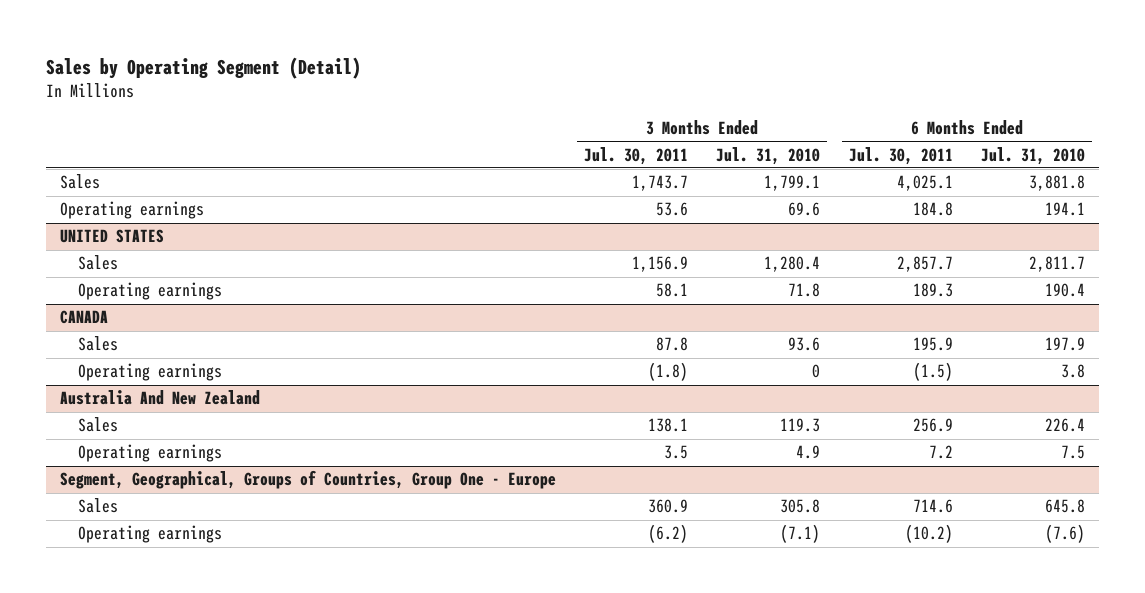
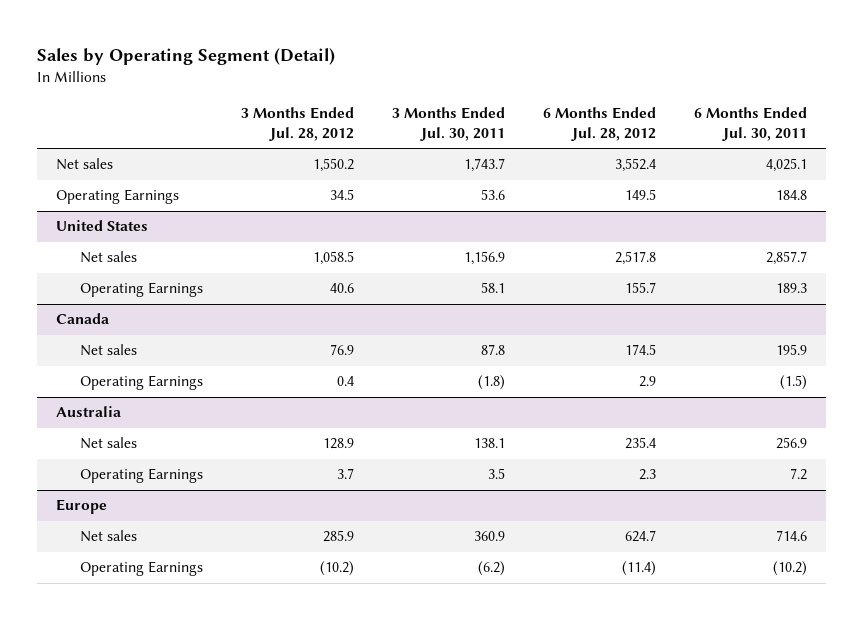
- | 3 Months Ended Jul. 30, 2011 | 3 Months Ended Jul. 31, 2010 | 6 Months Ended Jul. 30, 2011 | 6 Months Ended Jul. 31, 2010
+ | 3 Months Ended Jul. 28, 2012 | 3 Months Ended Jul. 30, 2011 | 6 Months Ended Jul. 28, 2012 | 6 Months Ended Jul. 30, 2011
- Sales | 1,743.7 | 1,799.1 | 4,025.1 | 3,881.8
- Operating earnings | 53.6 | 69.6 | 184.8 | 194.1
- UNITED STATES
- Sales | 1,156.9 | 1,280.4 | 2,857.7 | 2,811.7
- Operating earnings | 58.1 | 71.8 | 189.3 | 190.4
- CANADA
- Sales | 87.8 | 93.6 | 195.9 | 197.9
- Operating earnings | (1.8) | 0 | (1.5) | 3.8
- Australia And New Zealand
- Sales | 138.1 | 119.3 | 256.9 | 226.4
- Operating earnings | 3.5 | 4.9 | 7.2 | 7.5
- Segment, Geographical, Groups of Countries, Group One - Europe
- Sales | 360.9 | 305.8 | 714.6 | 645.8
- Operating earnings | (6.2) | (7.1) | (10.2) | (7.6)
+ Net sales | 1,550.2 | 1,743.7 | 3,552.4 | 4,025.1
+ Operating Earnings | 34.5 | 53.6 | 149.5 | 184.8
+ United States
+ Net sales | 1,058.5 | 1,156.9 | 2,517.8 | 2,857.7
+ Operating Earnings | 40.6 | 58.1 | 155.7 | 189.3
+ Canada
+ Net sales | 76.9 | 87.8 | 174.5 | 195.9
+ Operating Earnings | 0.4 | (1.8) | 2.9 | (1.5)
+ Australia
+ Net sales | 128.9 | 138.1 | 235.4 | 256.9
+ Operating Earnings | 3.7 | 3.5 | 2.3 | 7.2
+ Europe
+ Net sales | 285.9 | 360.9 | 624.7 | 714.6
+ Operating Earnings | (10.2) | (6.2) | (11.4) | (10.2)

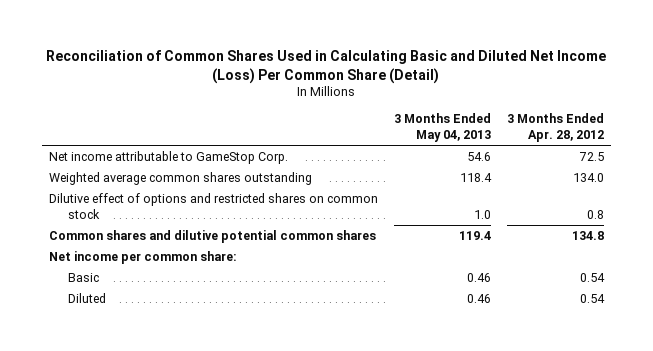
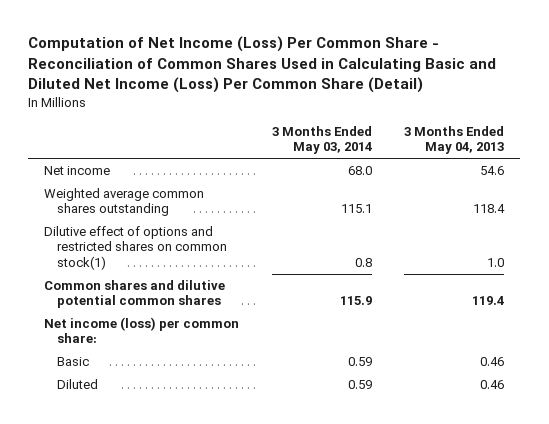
- Reconciliation of Common Shares Used in Calculating Basic and Diluted Net Income (Loss) Per Common Share (Detail)
+ Computation of Net Income (Loss) Per Common Share - Reconciliation of Common Shares Used in Calculating Basic and Diluted Net Income (Loss) Per Common Share (Detail)
- | 3 Months Ended May 04, 2013 | 3 Months Ended Apr. 28, 2012
+ | 3 Months Ended May 03, 2014 | 3 Months Ended May 04, 2013
- Net income attributable to GameStop Corp. | 54.6 | 72.5
+ Net income | 68.0 | 54.6
- Dilutive effect of options and restricted shares on common stock | 1.0 | 0.8
+ Dilutive effect of options and restricted shares on common stock(1) | 0.8 | 1.0
- Net income per common share:
+ Net income (loss) per common share:

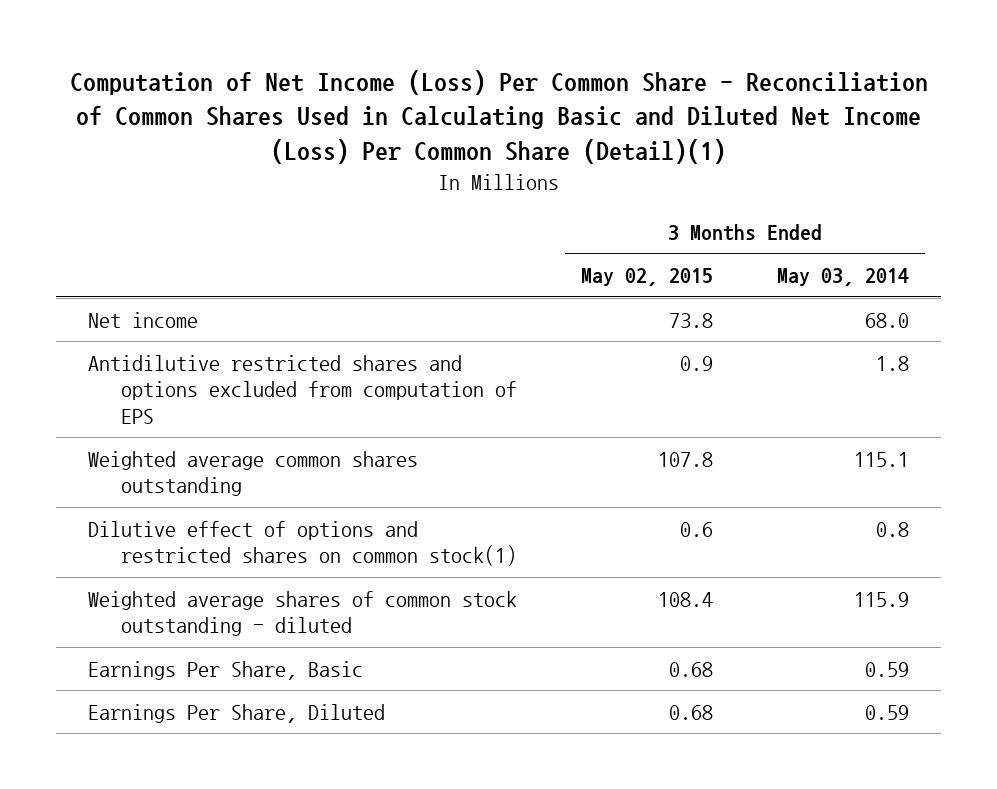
- Computation of Net Income (Loss) Per Common Share - Reconciliation of Common Shares Used in Calculating Basic and Diluted Net Income (Loss) Per Common Share (Detail)
+ Computation of Net Income (Loss) Per Common Share - Reconciliation of Common Shares Used in Calculating Basic and Diluted Net Income (Loss) Per Common Share (Detail)(1)
- | 3 Months Ended May 03, 2014 | 3 Months Ended May 04, 2013
+ | 3 Months Ended May 02, 2015 | 3 Months Ended May 03, 2014
+ Antidilutive restricted shares and options excluded from computation of EPS | 0.9 | 1.8
- Common shares and dilutive potential common shares | 115.9 | 119.4
- Net income (loss) per common share:
- Basic | 0.59 | 0.46
- Diluted | 0.59 | 0.46
+ Weighted average shares of common stock outstanding - diluted | 108.4 | 115.9
+ Earnings Per Share, Basic | 0.68 | 0.59
+ Earnings Per Share, Diluted | 0.68 | 0.59

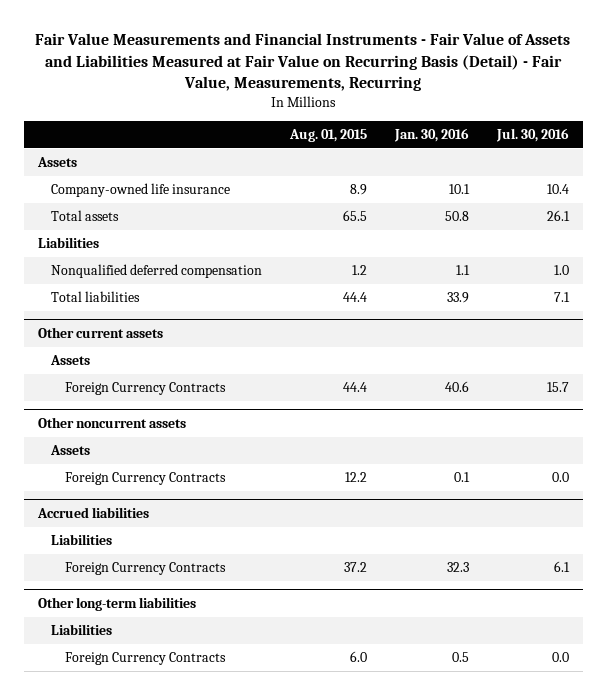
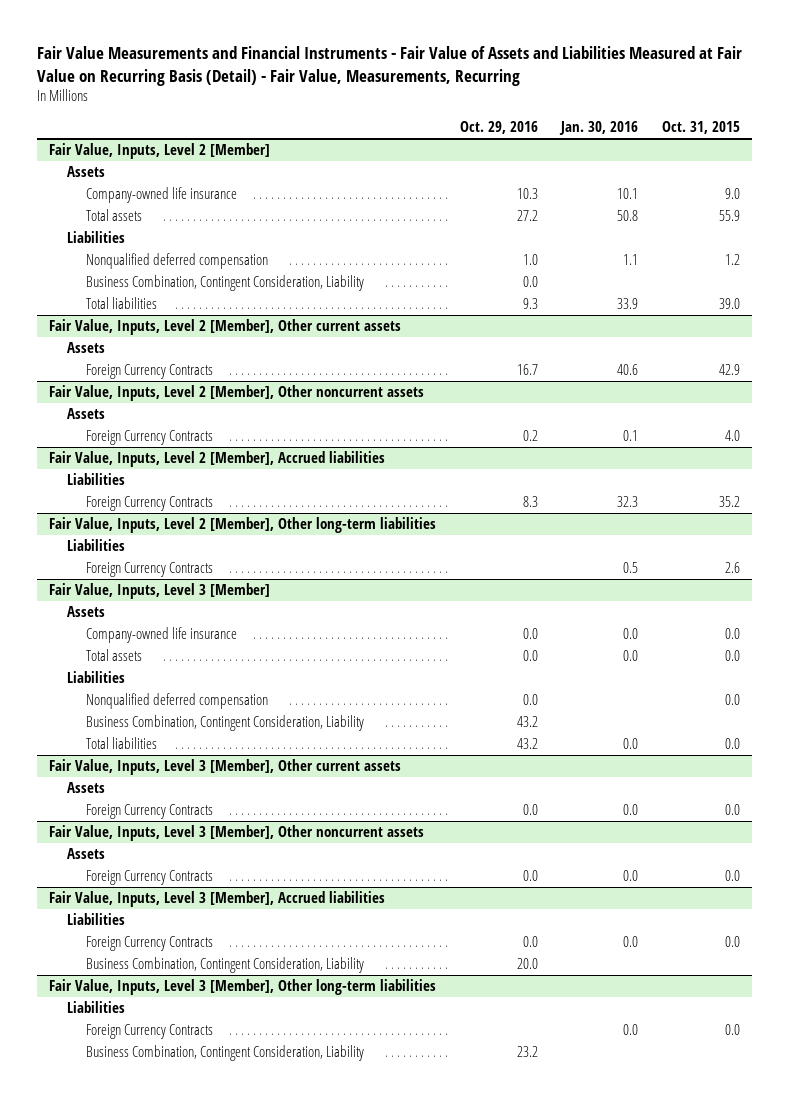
- | Aug. 01, 2015 | Jan. 30, 2016 | Jul. 30, 2016
+ | Oct. 29, 2016 | Jan. 30, 2016 | Oct. 31, 2015
+ Fair Value, Inputs, Level 2 [Member]
+ Business Combination, Contingent Consideration, Liability | 0.0 | |
- Other current assets
+ Fair Value, Inputs, Level 2 [Member], Other current assets
- Other noncurrent assets
+ Fair Value, Inputs, Level 2 [Member], Other noncurrent assets
- Accrued liabilities
+ Fair Value, Inputs, Level 2 [Member], Accrued liabilities
- Other long-term liabilities
+ Fair Value, Inputs, Level 2 [Member], Other long-term liabilities
+ Fair Value, Inputs, Level 3 [Member]
+ Assets
+ Company-owned life insurance | 0.0 | 0.0 | 0.0
+ Total assets | 0.0 | 0.0 | 0.0
+ Liabilities
+ Nonqualified deferred compensation | 0.0 | | 0.0
+ Business Combination, Contingent Consideration, Liability | 43.2 | |
+ Total liabilities | 43.2 | 0.0 | 0.0
+ Fair Value, Inputs, Level 3 [Member], Other current assets
+ Assets
+ Foreign Currency Contracts | 0.0 | 0.0 | 0.0
+ Fair Value, Inputs, Level 3 [Member], Other noncurrent assets
+ Assets
+ Foreign Currency Contracts | 0.0 | 0.0 | 0.0
+ Fair Value, Inputs, Level 3 [Member], Accrued liabilities
+ Liabilities
+ Foreign Currency Contracts | 0.0 | 0.0 | 0.0
+ Business Combination, Contingent Consideration, Liability | 20.0 | |
+ Fair Value, Inputs, Level 3 [Member], Other long-term liabilities
+ Liabilities
+ Foreign Currency Contracts | | 0.0 | 0.0
+ Business Combination, Contingent Consideration, Liability | 23.2 | |

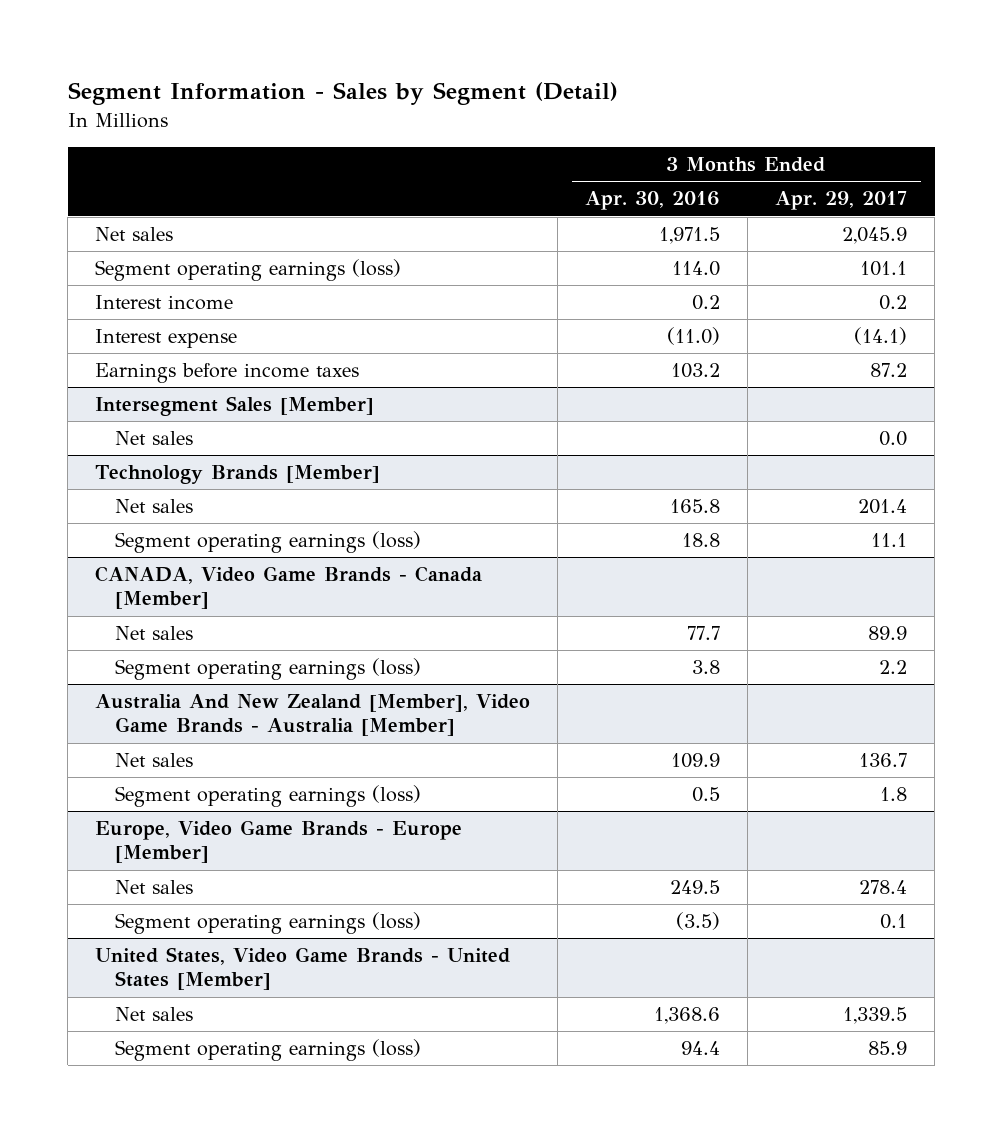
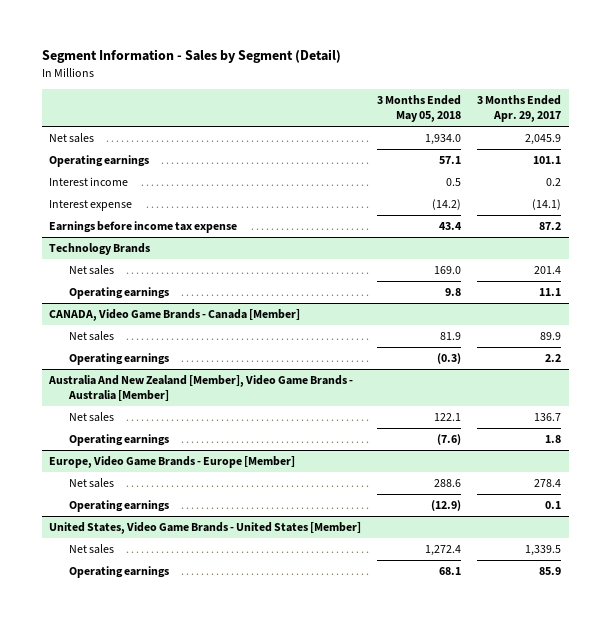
- | 3 Months Ended Apr. 30, 2016 | 3 Months Ended Apr. 29, 2017
+ | 3 Months Ended May 05, 2018 | 3 Months Ended Apr. 29, 2017
- Segment operating earnings (loss) | 114.0 | 101.1
+ Operating earnings | 57.1 | 101.1
- Earnings before income taxes | 103.2 | 87.2
- Intersegment Sales [Member]
- Net sales | | 0.0
- Technology Brands [Member]
+ Earnings before income tax expense | 43.4 | 87.2
+ Technology Brands
- Segment operating earnings (loss) | 18.8 | 11.1
+ Operating earnings | 9.8 | 11.1
@ CANADA, Video Game Brands - Canada [Member]
- Segment operating earnings (loss) | 3.8 | 2.2
+ Operating earnings | (0.3) | 2.2
@ Australia And New Zealand [Member], Video Game Brands - Australia [Member]
- Segment operating earnings (loss) | 0.5 | 1.8
+ Operating earnings | (7.6) | 1.8
@ Europe, Video Game Brands - Europe [Member]
- Segment operating earnings (loss) | (3.5) | 0.1
+ Operating earnings | (12.9) | 0.1
@ United States, Video Game Brands - United States [Member]
- Segment operating earnings (loss) | 94.4 | 85.9
+ Operating earnings | 68.1 | 85.9

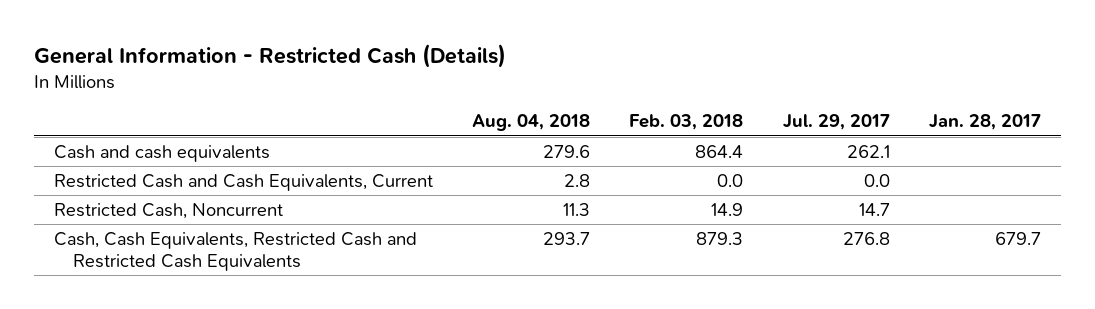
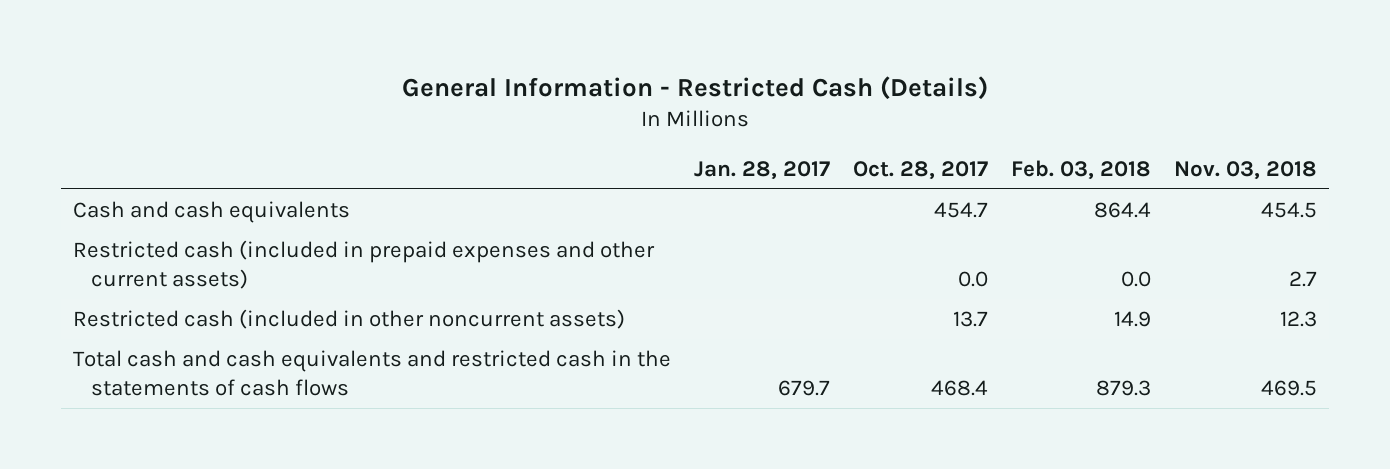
- | Aug. 04, 2018 | Feb. 03, 2018 | Jul. 29, 2017 | Jan. 28, 2017
+ | Jan. 28, 2017 | Oct. 28, 2017 | Feb. 03, 2018 | Nov. 03, 2018
- Restricted Cash and Cash Equivalents, Current | 2.8 | 0.0 | 0.0 |
- Restricted Cash, Noncurrent | 11.3 | 14.9 | 14.7 |
- Cash, Cash Equivalents, Restricted Cash and Restricted Cash Equivalents | 293.7 | 879.3 | 276.8 | 679.7
+ Restricted cash (included in prepaid expenses and other current assets) | | 0.0 | 0.0 | 2.7
+ Restricted cash (included in other noncurrent assets) | | 13.7 | 14.9 | 12.3
+ Total cash and cash equivalents and restricted cash in the statements of cash flows | 679.7 | 468.4 | 879.3 | 469.5

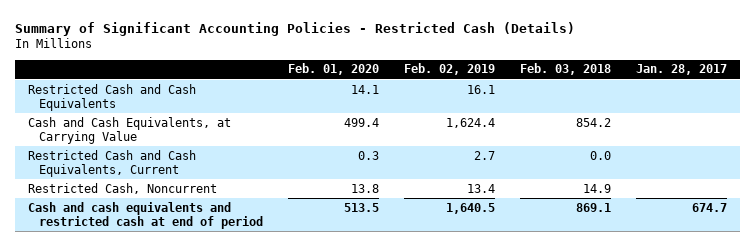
- General Information - Restricted Cash (Details)
+ Summary of Significant Accounting Policies - Restricted Cash (Details)
- | Jan. 28, 2017 | Oct. 28, 2017 | Feb. 03, 2018 | Nov. 03, 2018
+ | Feb. 01, 2020 | Feb. 02, 2019 | Feb. 03, 2018 | Jan. 28, 2017
- Cash and cash equivalents | | 454.7 | 864.4 | 454.5
- Restricted cash (included in prepaid expenses and other current assets) | | 0.0 | 0.0 | 2.7
- Restricted cash (included in other noncurrent assets) | | 13.7 | 14.9 | 12.3
- Total cash and cash equivalents and restricted cash in the statements of cash flows | 679.7 | 468.4 | 879.3 | 469.5
+ Restricted Cash and Cash Equivalents | 14.1 | 16.1 | |
+ Cash and Cash Equivalents, at Carrying Value | 499.4 | 1,624.4 | 854.2 |
+ Restricted Cash and Cash Equivalents, Current | 0.3 | 2.7 | 0.0 |
+ Restricted Cash, Noncurrent | 13.8 | 13.4 | 14.9 |
+ Cash and cash equivalents and restricted cash at end of period | 513.5 | 1,640.5 | 869.1 | 674.7

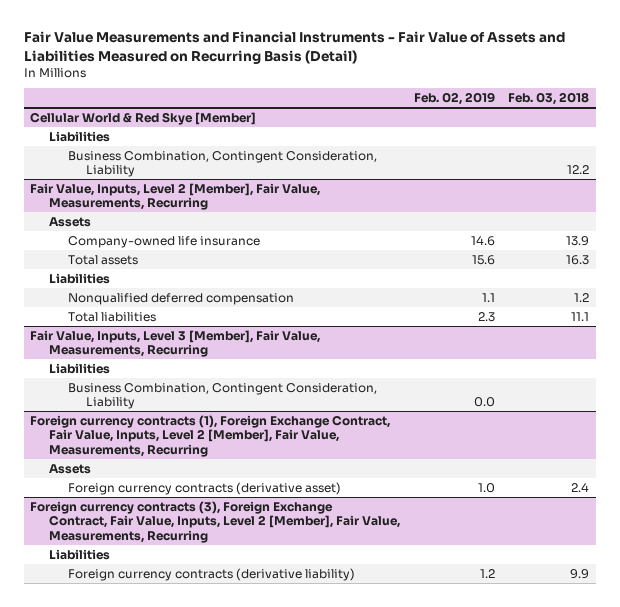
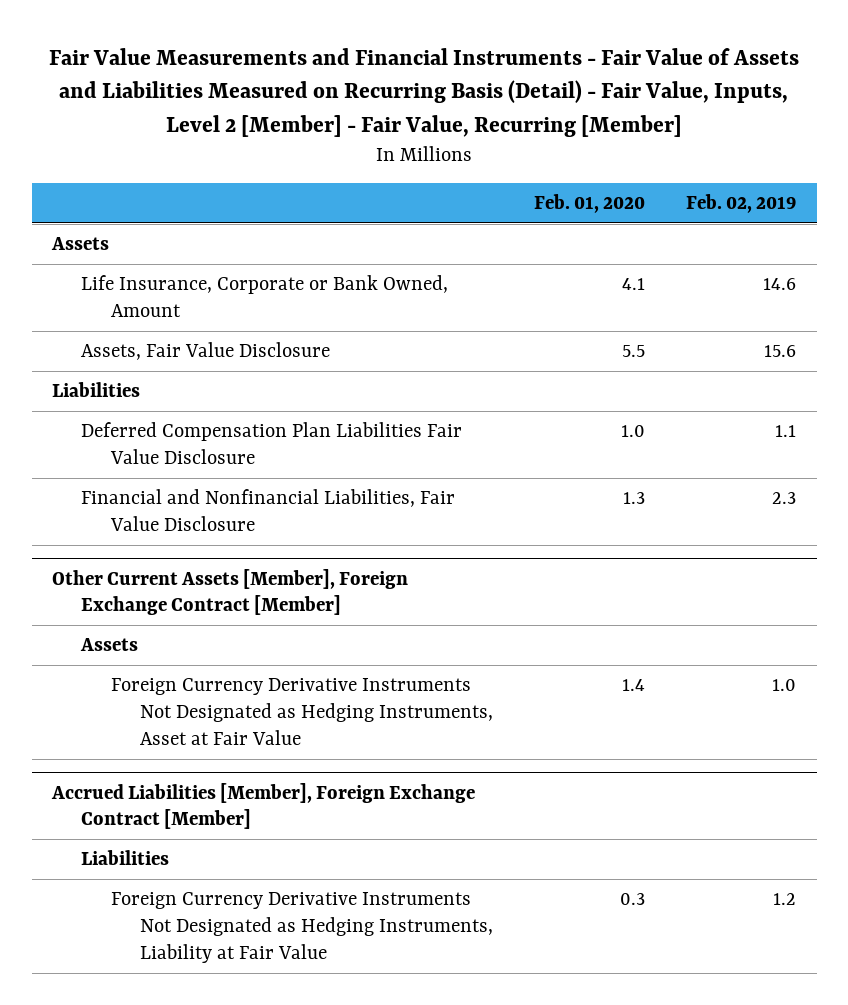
- Fair Value Measurements and Financial Instruments - Fair Value of Assets and Liabilities Measured on Recurring Basis (Detail)
+ Fair Value Measurements and Financial Instruments - Fair Value of Assets and Liabilities Measured on Recurring Basis (Detail) - Fair Value, Inputs, Level 2 [Member] - Fair Value, Recurring [Member]
- | Feb. 02, 2019 | Feb. 03, 2018
+ | Feb. 01, 2020 | Feb. 02, 2019
- Cellular World & Red Skye [Member]
- Liabilities
- Business Combination, Contingent Consideration, Liability | | 12.2
- Fair Value, Inputs, Level 2 [Member], Fair Value, Measurements, Recurring
- Company-owned life insurance | 14.6 | 13.9
- Total assets | 15.6 | 16.3
- Liabilities
- Nonqualified deferred compensation | 1.1 | 1.2
- Total liabilities | 2.3 | 11.1
- Fair Value, Inputs, Level 3 [Member], Fair Value, Measurements, Recurring
+ Life Insurance, Corporate or Bank Owned, Amount | 4.1 | 14.6
+ Assets, Fair Value Disclosure | 5.5 | 15.6
- Business Combination, Contingent Consideration, Liability | 0.0 |
- Foreign currency contracts (1), Foreign Exchange Contract, Fair Value, Inputs, Level 2 [Member], Fair Value, Measurements, Recurring
+ Deferred Compensation Plan Liabilities Fair Value Disclosure | 1.0 | 1.1
+ Financial and Nonfinancial Liabilities, Fair Value Disclosure | 1.3 | 2.3
+ Other Current Assets [Member], Foreign Exchange Contract [Member]
- Foreign currency contracts (derivative asset) | 1.0 | 2.4
- Foreign currency contracts (3), Foreign Exchange Contract, Fair Value, Inputs, Level 2 [Member], Fair Value, Measurements, Recurring
+ Foreign Currency Derivative Instruments Not Designated as Hedging Instruments, Asset at Fair Value | 1.4 | 1.0
+ Accrued Liabilities [Member], Foreign Exchange Contract [Member]
- Foreign currency contracts (derivative liability) | 1.2 | 9.9
+ Foreign Currency Derivative Instruments Not Designated as Hedging Instruments, Liability at Fair Value | 0.3 | 1.2

